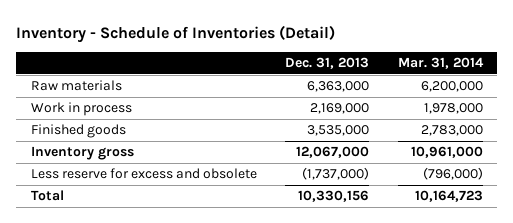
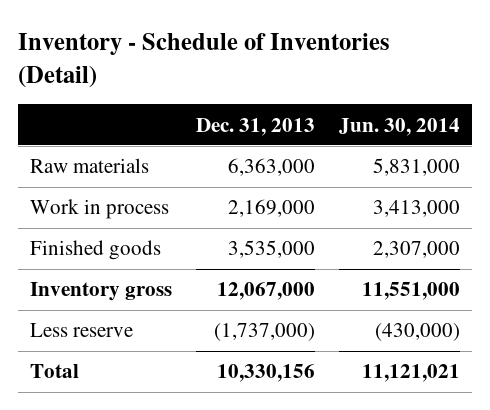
- | Dec. 31, 2013 | Mar. 31, 2014
+ | Dec. 31, 2013 | Jun. 30, 2014
- Less reserve for excess and obsolete | (1,737,000) | (796,000)
+ Less reserve | (1,737,000) | (430,000)

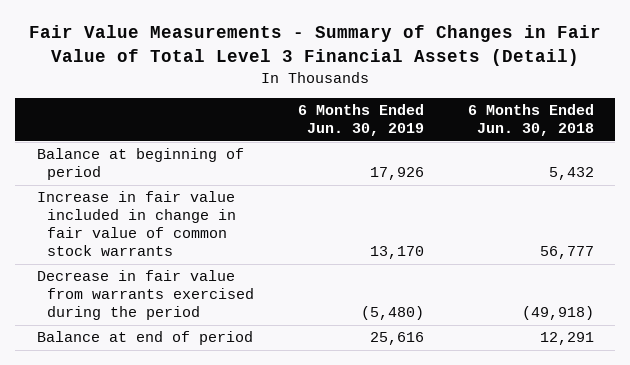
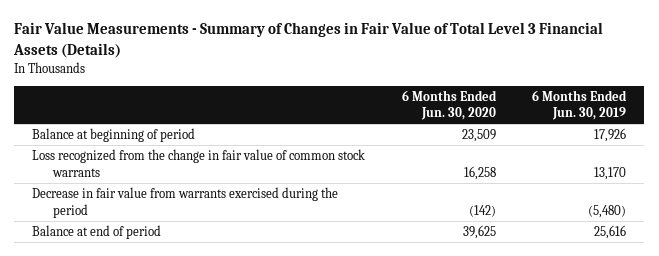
- Fair Value Measurements - Summary of Changes in Fair Value of Total Level 3 Financial Assets (Detail)
+ Fair Value Measurements - Summary of Changes in Fair Value of Total Level 3 Financial Assets (Details)
- | 6 Months Ended Jun. 30, 2019 | 6 Months Ended Jun. 30, 2018
+ | 6 Months Ended Jun. 30, 2020 | 6 Months Ended Jun. 30, 2019
- Increase in fair value included in change in fair value of common stock warrants | 13,170 | 56,777
+ Loss recognized from the change in fair value of common stock warrants | 16,258 | 13,170

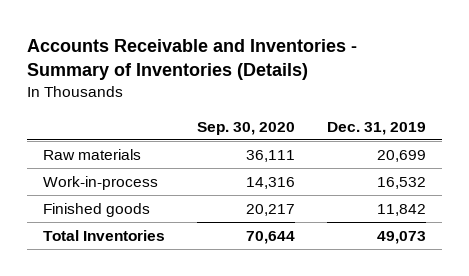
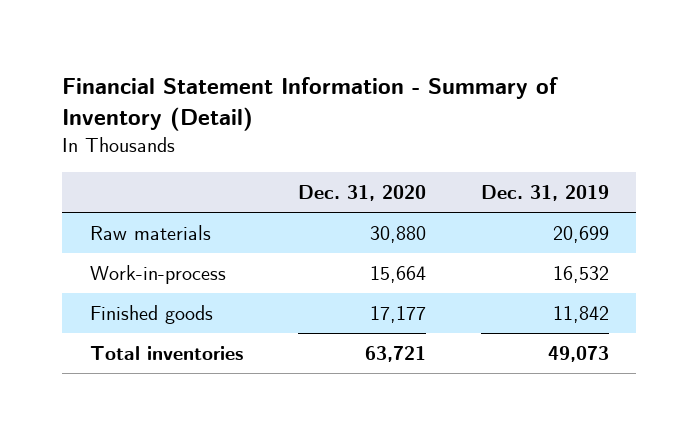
- Accounts Receivable and Inventories - Summary of Inventories (Details)
+ Financial Statement Information - Summary of Inventory (Detail)
- | Sep. 30, 2020 | Dec. 31, 2019
+ | Dec. 31, 2020 | Dec. 31, 2019
- Total Inventories | 70,644 | 49,073
+ Total inventories | 63,721 | 49,073

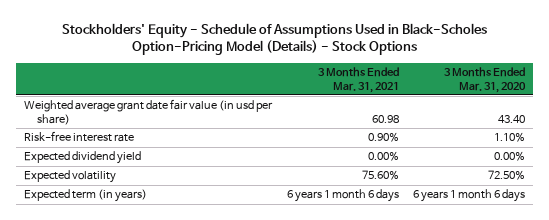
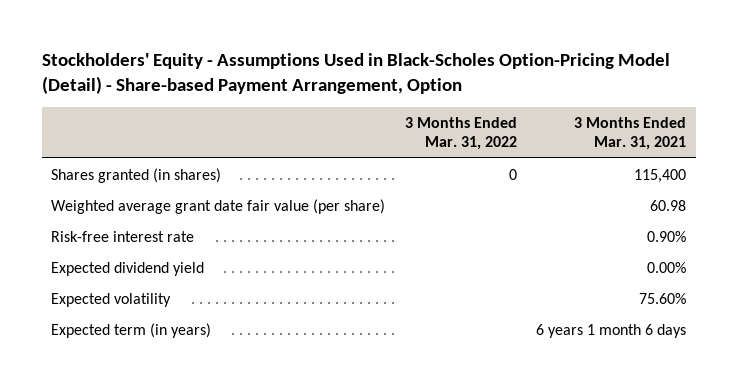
- Stockholders' Equity - Schedule of Assumptions Used in Black-Scholes Option-Pricing Model (Details) - Stock Options
+ Stockholders' Equity - Assumptions Used in Black-Scholes Option-Pricing Model (Detail) - Share-based Payment Arrangement, Option
- | 3 Months Ended Mar. 31, 2021 | 3 Months Ended Mar. 31, 2020
+ | 3 Months Ended Mar. 31, 2022 | 3 Months Ended Mar. 31, 2021
- Weighted average grant date fair value (in usd per share) | 60.98 | 43.40
+ Shares granted (in shares) | 0 | 115,400
+ Weighted average grant date fair value (per share) | | 60.98

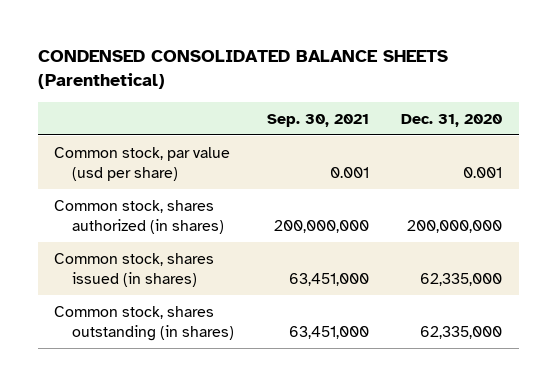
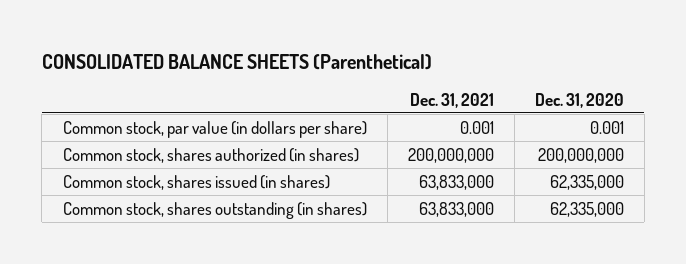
- CONDENSED CONSOLIDATED BALANCE SHEETS (Parenthetical)
+ CONSOLIDATED BALANCE SHEETS (Parenthetical)
- | Sep. 30, 2021 | Dec. 31, 2020
+ | Dec. 31, 2021 | Dec. 31, 2020
- Common stock, par value (usd per share) | 0.001 | 0.001
+ Common stock, par value (in dollars per share) | 0.001 | 0.001

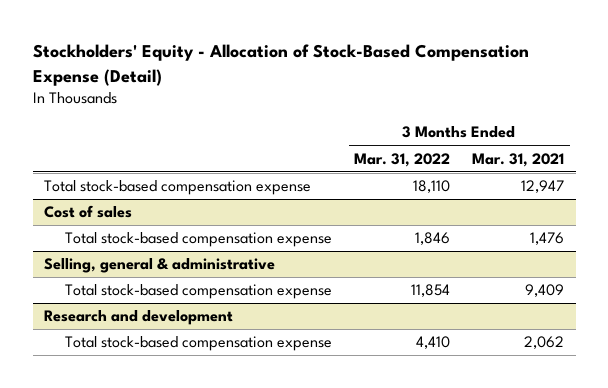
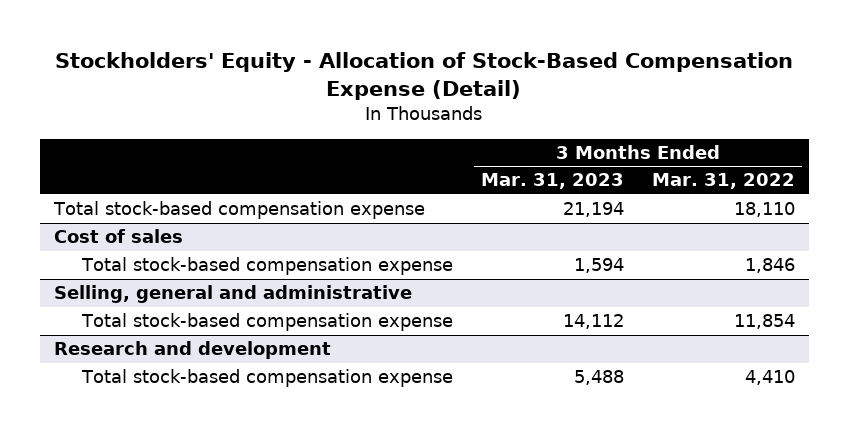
- | 3 Months Ended Mar. 31, 2022 | 3 Months Ended Mar. 31, 2021
+ | 3 Months Ended Mar. 31, 2023 | 3 Months Ended Mar. 31, 2022
- Selling, general & administrative
+ Selling, general and administrative

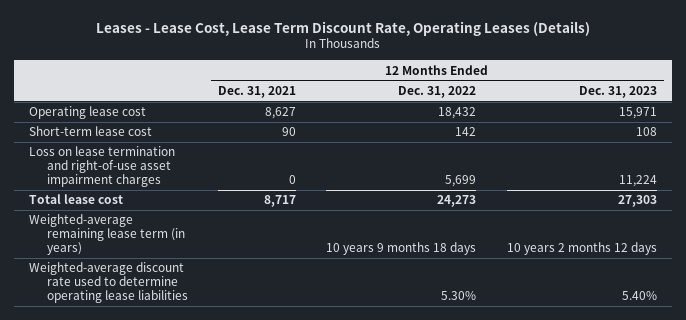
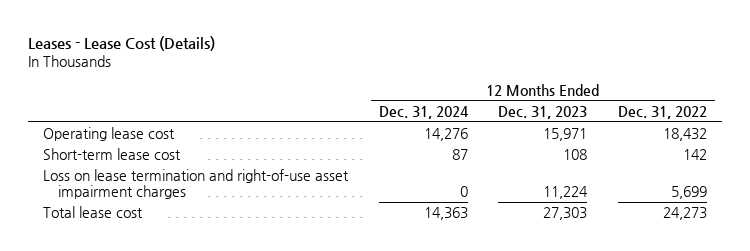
- Leases - Lease Cost, Lease Term Discount Rate, Operating Leases (Details)
+ Leases - Lease Cost (Details)
- | 12 Months Ended Dec. 31, 2021 | 12 Months Ended Dec. 31, 2022 | 12 Months Ended Dec. 31, 2023
+ | 12 Months Ended Dec. 31, 2024 | 12 Months Ended Dec. 31, 2023 | 12 Months Ended Dec. 31, 2022
- Weighted-average remaining lease term (in years) | | 10 years 9 months 18 days | 10 years 2 months 12 days
- Weighted-average discount rate used to determine operating lease liabilities | | 5.30% | 5.40%

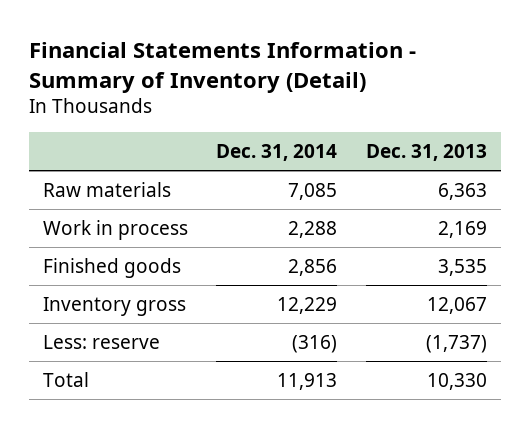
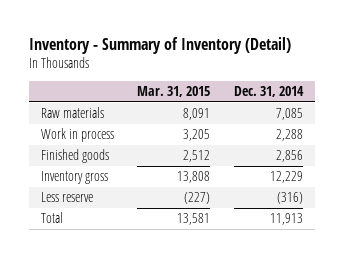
- Financial Statements Information - Summary of Inventory (Detail)
+ Inventory - Summary of Inventory (Detail)
- | Dec. 31, 2014 | Dec. 31, 2013
+ | Mar. 31, 2015 | Dec. 31, 2014
- Less: reserve | (316) | (1,737)
+ Less reserve | (227) | (316)

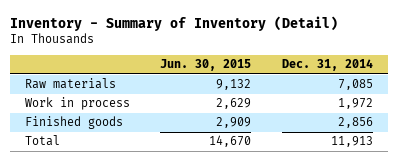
- | Mar. 31, 2015 | Dec. 31, 2014
+ | Jun. 30, 2015 | Dec. 31, 2014
- Work in process | 3,205 | 2,288
+ Work in process | 2,629 | 1,972
- Inventory gross | 13,808 | 12,229
- Less reserve | (227) | (316)

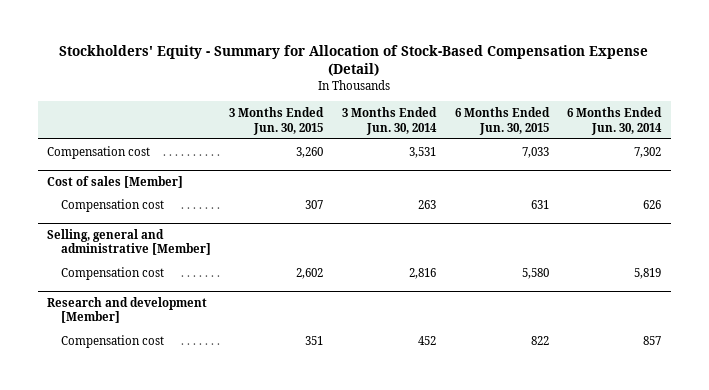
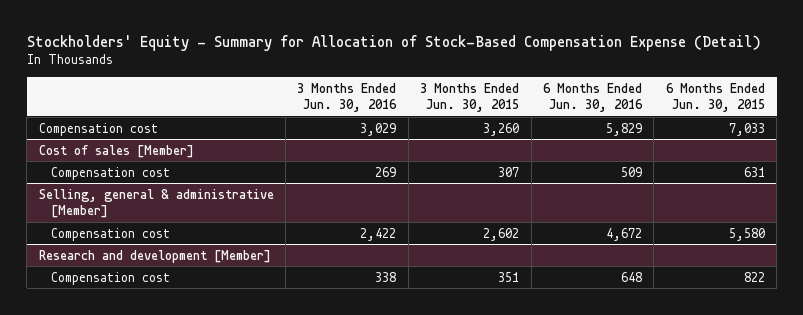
- | 3 Months Ended Jun. 30, 2015 | 3 Months Ended Jun. 30, 2014 | 6 Months Ended Jun. 30, 2015 | 6 Months Ended Jun. 30, 2014
+ | 3 Months Ended Jun. 30, 2016 | 3 Months Ended Jun. 30, 2015 | 6 Months Ended Jun. 30, 2016 | 6 Months Ended Jun. 30, 2015
- Selling, general and administrative [Member]
+ Selling, general & administrative [Member]

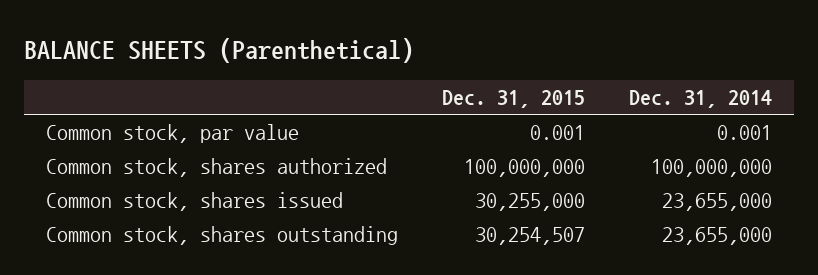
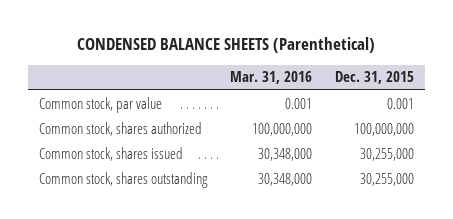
- BALANCE SHEETS (Parenthetical)
+ CONDENSED BALANCE SHEETS (Parenthetical)
- | Dec. 31, 2015 | Dec. 31, 2014
+ | Mar. 31, 2016 | Dec. 31, 2015
- Common stock, shares outstanding | 30,254,507 | 23,655,000
+ Common stock, shares outstanding | 30,348,000 | 30,255,000

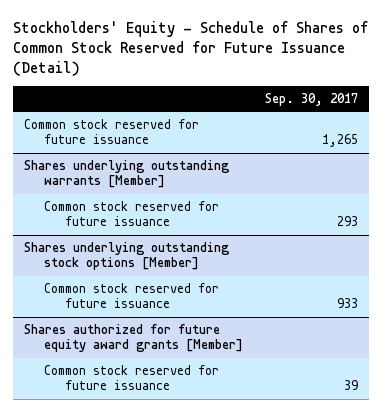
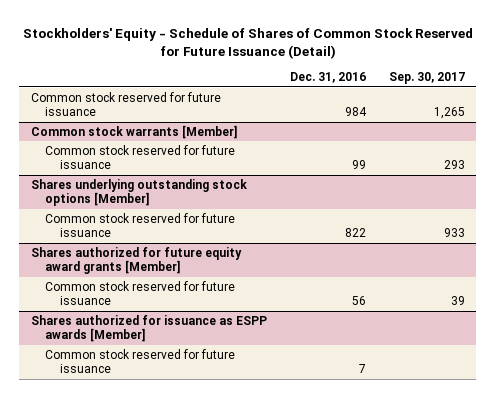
- | Sep. 30, 2017
+ | Dec. 31, 2016 | Sep. 30, 2017
- Shares underlying outstanding warrants [Member]
+ Common stock warrants [Member]
+ Shares authorized for issuance as ESPP awards [Member]
+ Common stock reserved for future issuance | 7 |

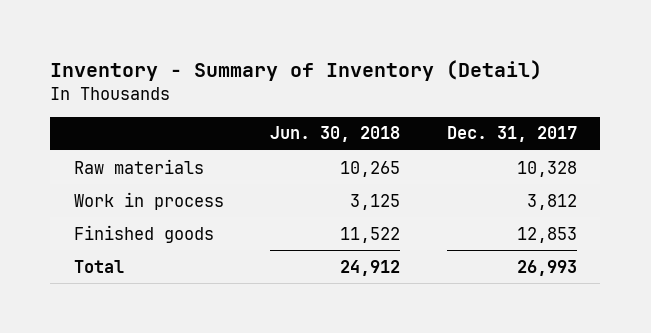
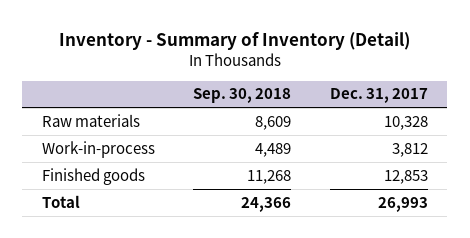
- | Jun. 30, 2018 | Dec. 31, 2017
+ | Sep. 30, 2018 | Dec. 31, 2017
- Work in process | 3,125 | 3,812
+ Work-in-process | 4,489 | 3,812

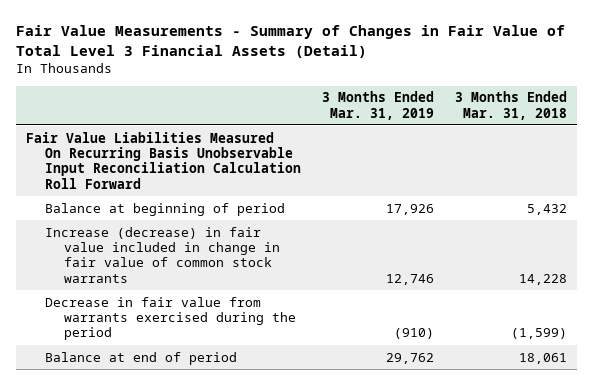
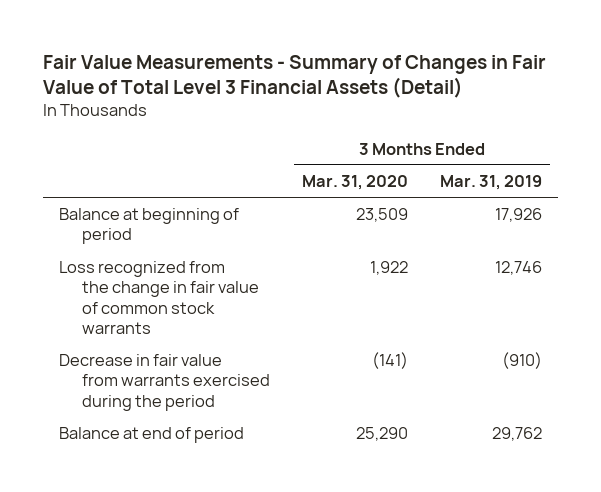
- | 3 Months Ended Mar. 31, 2019 | 3 Months Ended Mar. 31, 2018
+ | 3 Months Ended Mar. 31, 2020 | 3 Months Ended Mar. 31, 2019
- Fair Value Liabilities Measured On Recurring Basis Unobservable Input Reconciliation Calculation Roll Forward
- Increase (decrease) in fair value included in change in fair value of common stock warrants | 12,746 | 14,228
+ Loss recognized from the change in fair value of common stock warrants | 1,922 | 12,746

